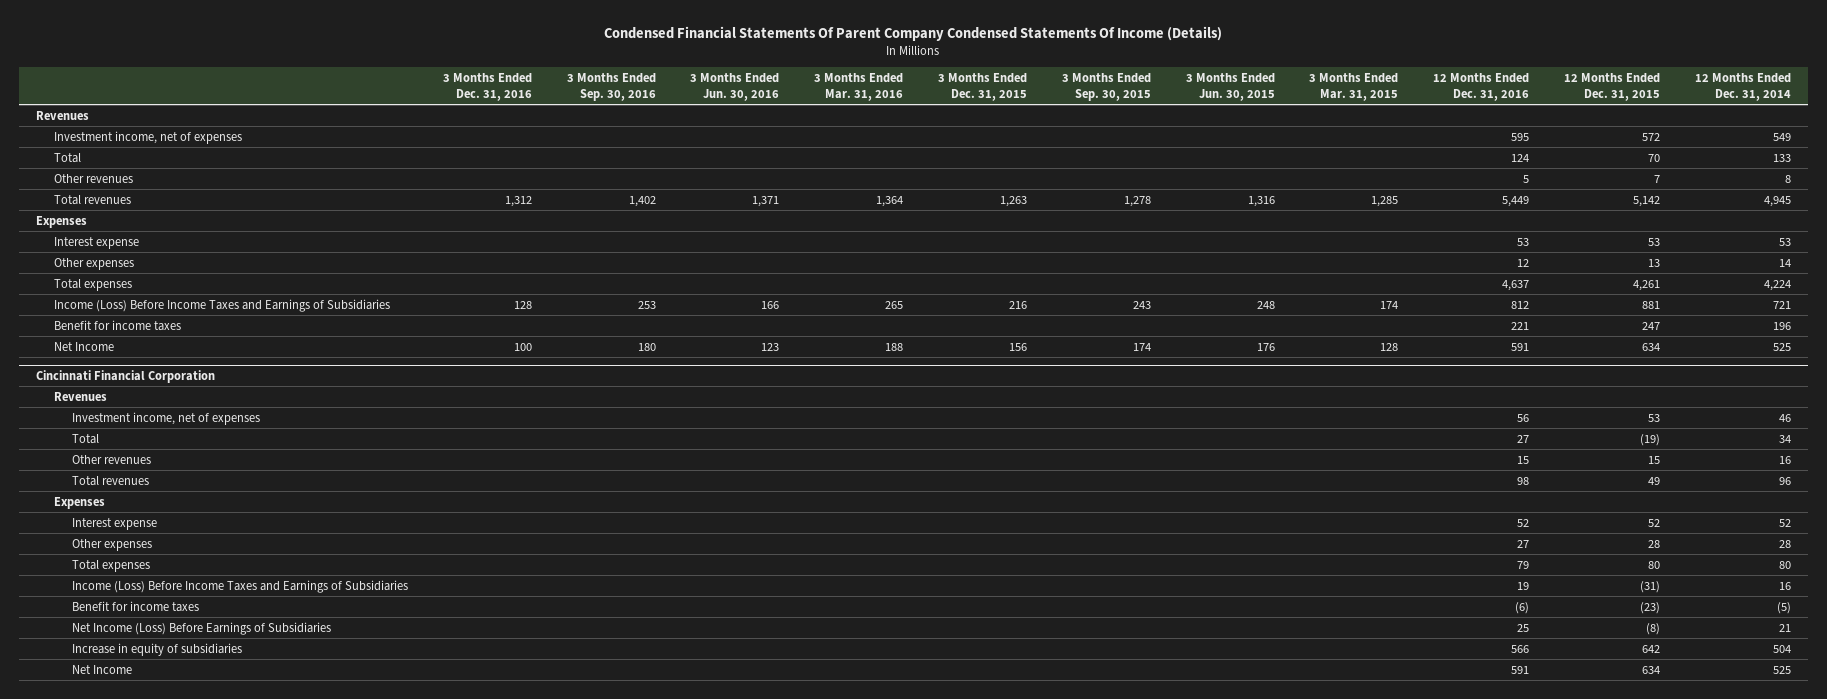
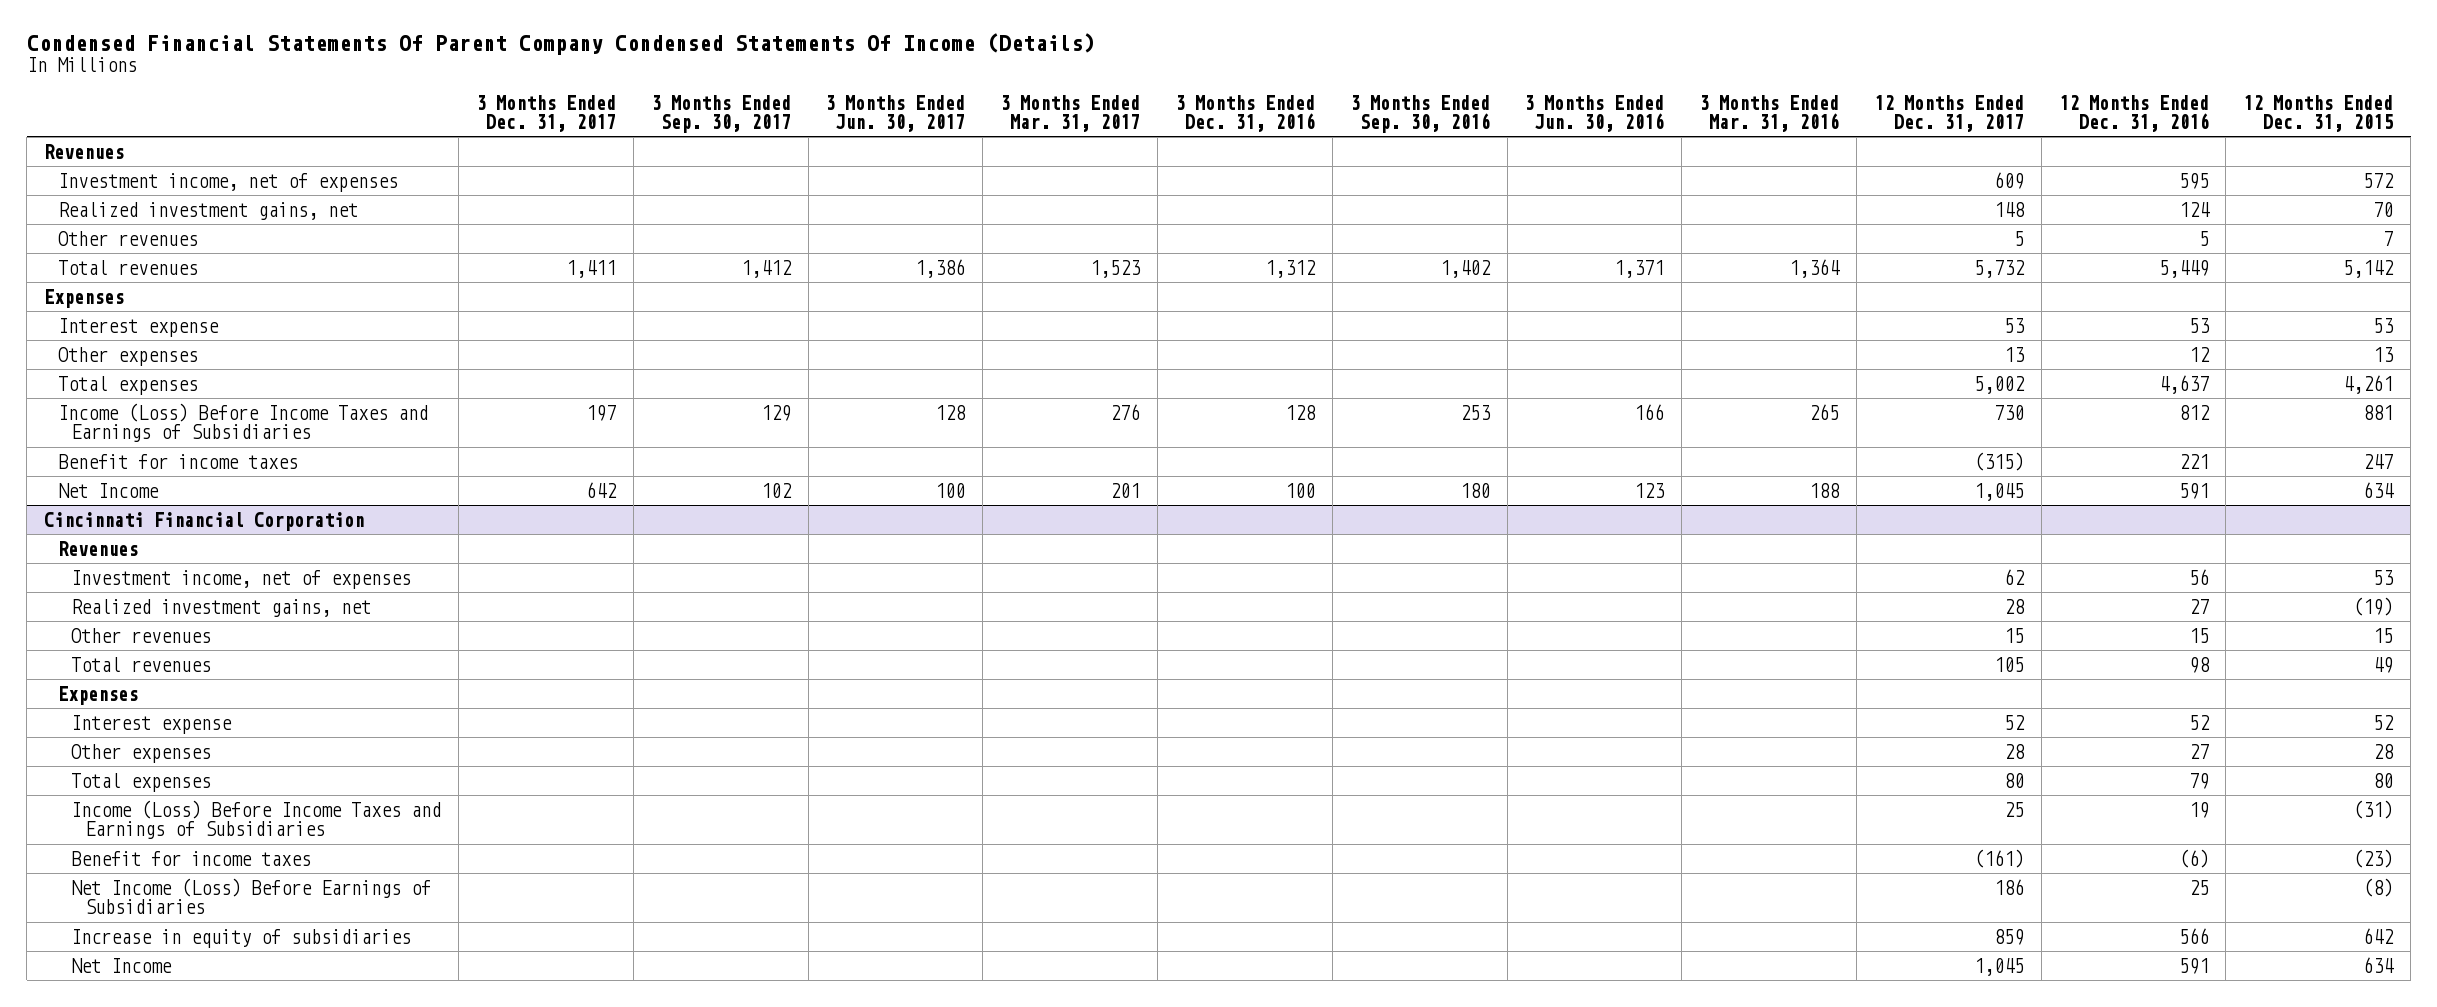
- | 3 Months Ended Dec. 31, 2016 | 3 Months Ended Sep. 30, 2016 | 3 Months Ended Jun. 30, 2016 | 3 Months Ended Mar. 31, 2016 | 3 Months Ended Dec. 31, 2015 | 3 Months Ended Sep. 30, 2015 | 3 Months Ended Jun. 30, 2015 | 3 Months Ended Mar. 31, 2015 | 12 Months Ended Dec. 31, 2016 | 12 Months Ended Dec. 31, 2015 | 12 Months Ended Dec. 31, 2014
+ | 3 Months Ended Dec. 31, 2017 | 3 Months Ended Sep. 30, 2017 | 3 Months Ended Jun. 30, 2017 | 3 Months Ended Mar. 31, 2017 | 3 Months Ended Dec. 31, 2016 | 3 Months Ended Sep. 30, 2016 | 3 Months Ended Jun. 30, 2016 | 3 Months Ended Mar. 31, 2016 | 12 Months Ended Dec. 31, 2017 | 12 Months Ended Dec. 31, 2016 | 12 Months Ended Dec. 31, 2015
- Total | | | | | | | | | 124 | 70 | 133
+ Realized investment gains, net | | | | | | | | | 148 | 124 | 70
@ Cincinnati Financial Corporation
- Total | | | | | | | | | 27 | (19) | 34
+ Realized investment gains, net | | | | | | | | | 28 | 27 | (19)

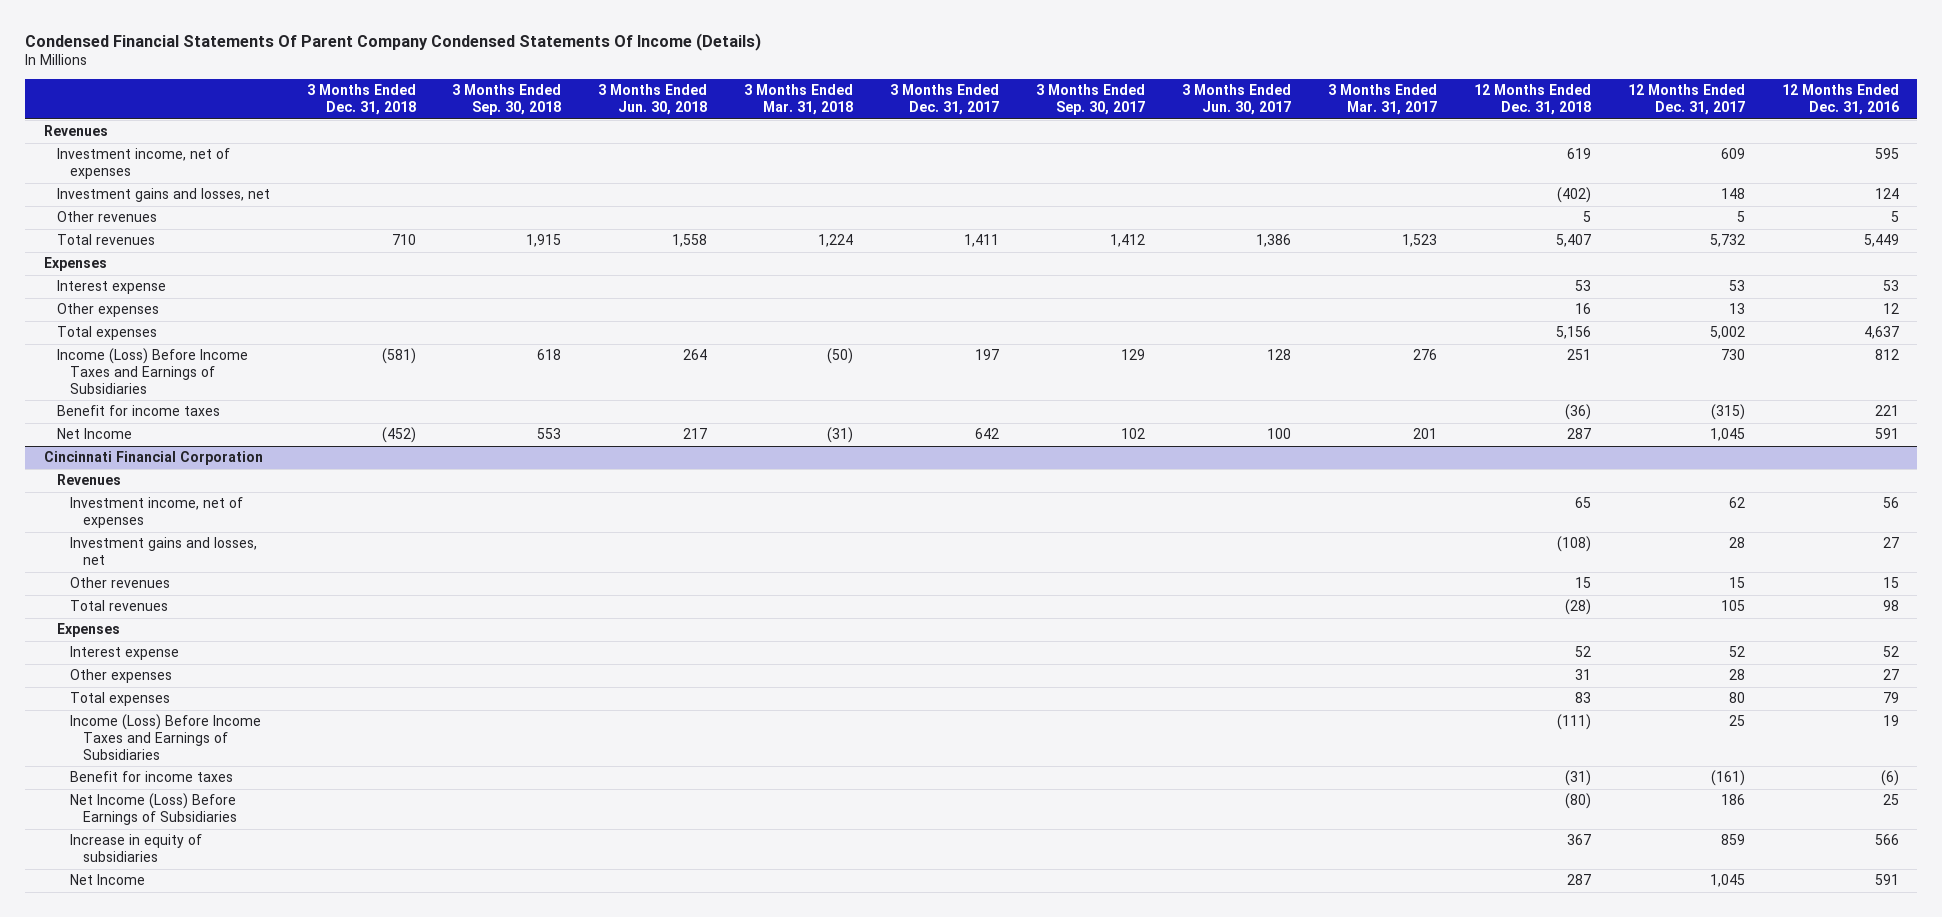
- | 3 Months Ended Dec. 31, 2017 | 3 Months Ended Sep. 30, 2017 | 3 Months Ended Jun. 30, 2017 | 3 Months Ended Mar. 31, 2017 | 3 Months Ended Dec. 31, 2016 | 3 Months Ended Sep. 30, 2016 | 3 Months Ended Jun. 30, 2016 | 3 Months Ended Mar. 31, 2016 | 12 Months Ended Dec. 31, 2017 | 12 Months Ended Dec. 31, 2016 | 12 Months Ended Dec. 31, 2015
+ | 3 Months Ended Dec. 31, 2018 | 3 Months Ended Sep. 30, 2018 | 3 Months Ended Jun. 30, 2018 | 3 Months Ended Mar. 31, 2018 | 3 Months Ended Dec. 31, 2017 | 3 Months Ended Sep. 30, 2017 | 3 Months Ended Jun. 30, 2017 | 3 Months Ended Mar. 31, 2017 | 12 Months Ended Dec. 31, 2018 | 12 Months Ended Dec. 31, 2017 | 12 Months Ended Dec. 31, 2016
- Realized investment gains, net | | | | | | | | | 148 | 124 | 70
+ Investment gains and losses, net | | | | | | | | | (402) | 148 | 124
@ Cincinnati Financial Corporation
- Realized investment gains, net | | | | | | | | | 28 | 27 | (19)
+ Investment gains and losses, net | | | | | | | | | (108) | 28 | 27

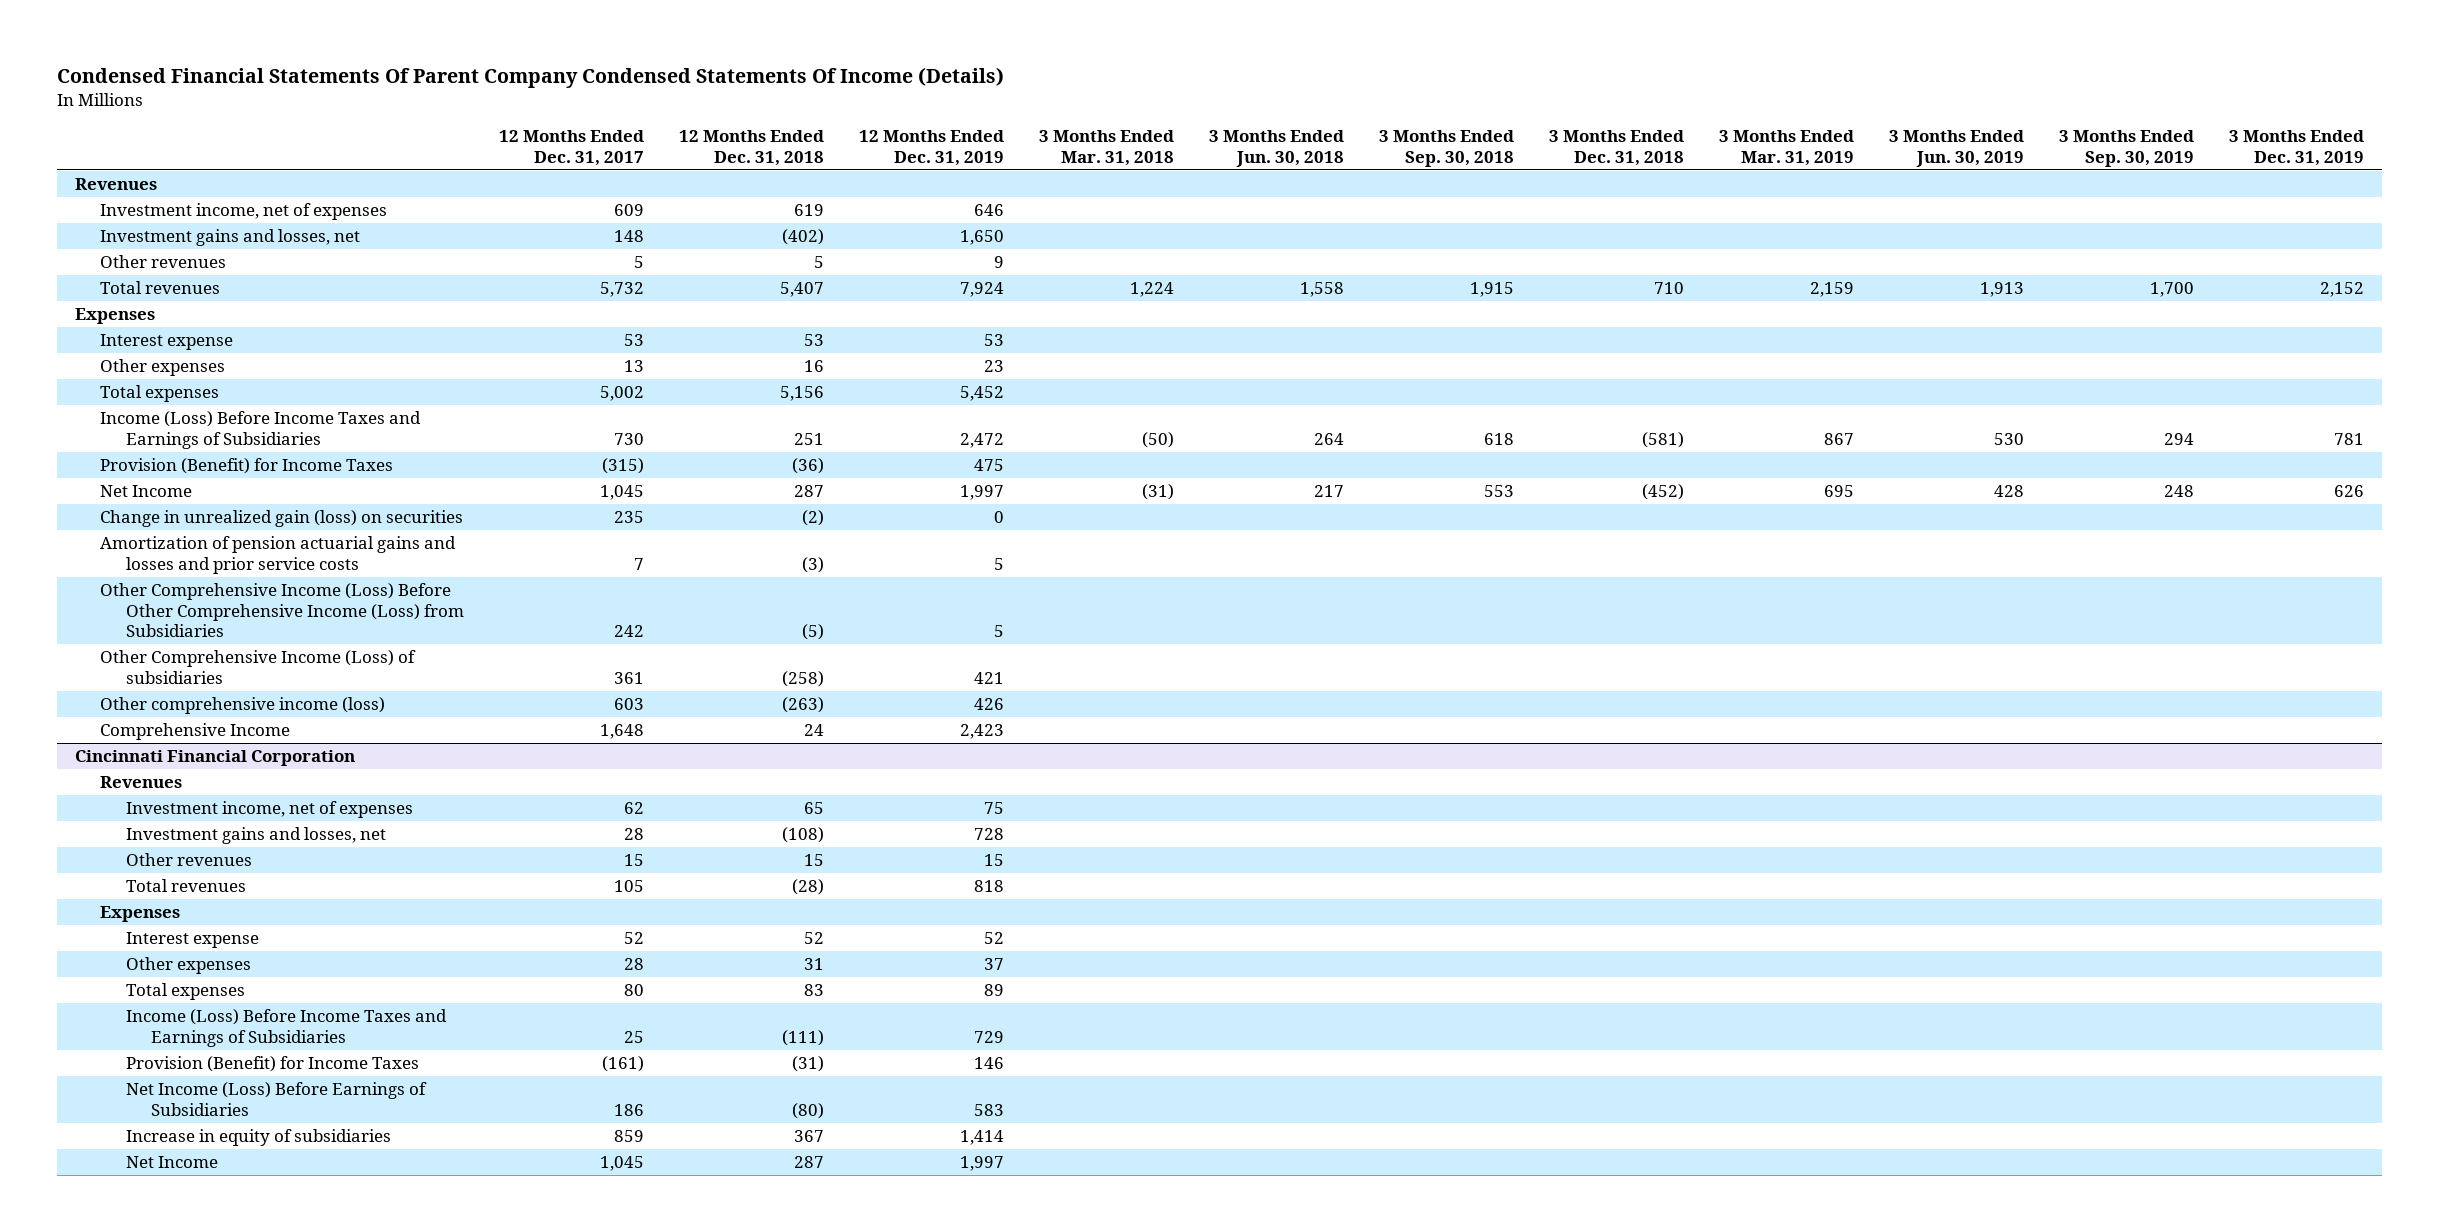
- | 3 Months Ended Dec. 31, 2018 | 3 Months Ended Sep. 30, 2018 | 3 Months Ended Jun. 30, 2018 | 3 Months Ended Mar. 31, 2018 | 3 Months Ended Dec. 31, 2017 | 3 Months Ended Sep. 30, 2017 | 3 Months Ended Jun. 30, 2017 | 3 Months Ended Mar. 31, 2017 | 12 Months Ended Dec. 31, 2018 | 12 Months Ended Dec. 31, 2017 | 12 Months Ended Dec. 31, 2016
+ | 12 Months Ended Dec. 31, 2017 | 12 Months Ended Dec. 31, 2018 | 12 Months Ended Dec. 31, 2019 | 3 Months Ended Mar. 31, 2018 | 3 Months Ended Jun. 30, 2018 | 3 Months Ended Sep. 30, 2018 | 3 Months Ended Dec. 31, 2018 | 3 Months Ended Mar. 31, 2019 | 3 Months Ended Jun. 30, 2019 | 3 Months Ended Sep. 30, 2019 | 3 Months Ended Dec. 31, 2019
- Benefit for income taxes | | | | | | | | | (36) | (315) | 221
+ Provision (Benefit) for Income Taxes | (315) | (36) | 475 | | | | | | | |
+ Change in unrealized gain (loss) on securities | 235 | (2) | 0 | | | | | | | |
+ Amortization of pension actuarial gains and losses and prior service costs | 7 | (3) | 5 | | | | | | | |
+ Other Comprehensive Income (Loss) Before Other Comprehensive Income (Loss) from Subsidiaries | 242 | (5) | 5 | | | | | | | |
+ Other Comprehensive Income (Loss) of subsidiaries | 361 | (258) | 421 | | | | | | | |
+ Other comprehensive income (loss) | 603 | (263) | 426 | | | | | | | |
+ Comprehensive Income | 1,648 | 24 | 2,423 | | | | | | | |
@ Cincinnati Financial Corporation
- Benefit for income taxes | | | | | | | | | (31) | (161) | (6)
+ Provision (Benefit) for Income Taxes | (161) | (31) | 146 | | | | | | | |

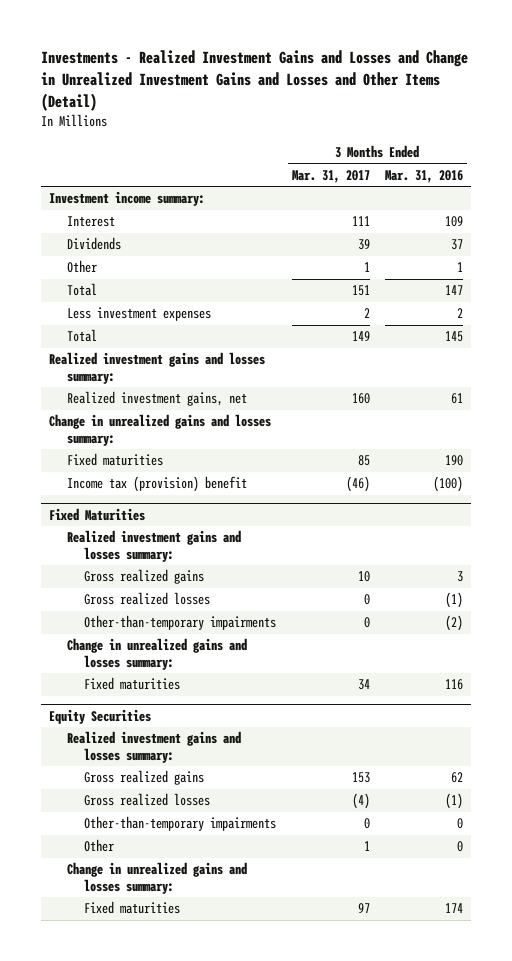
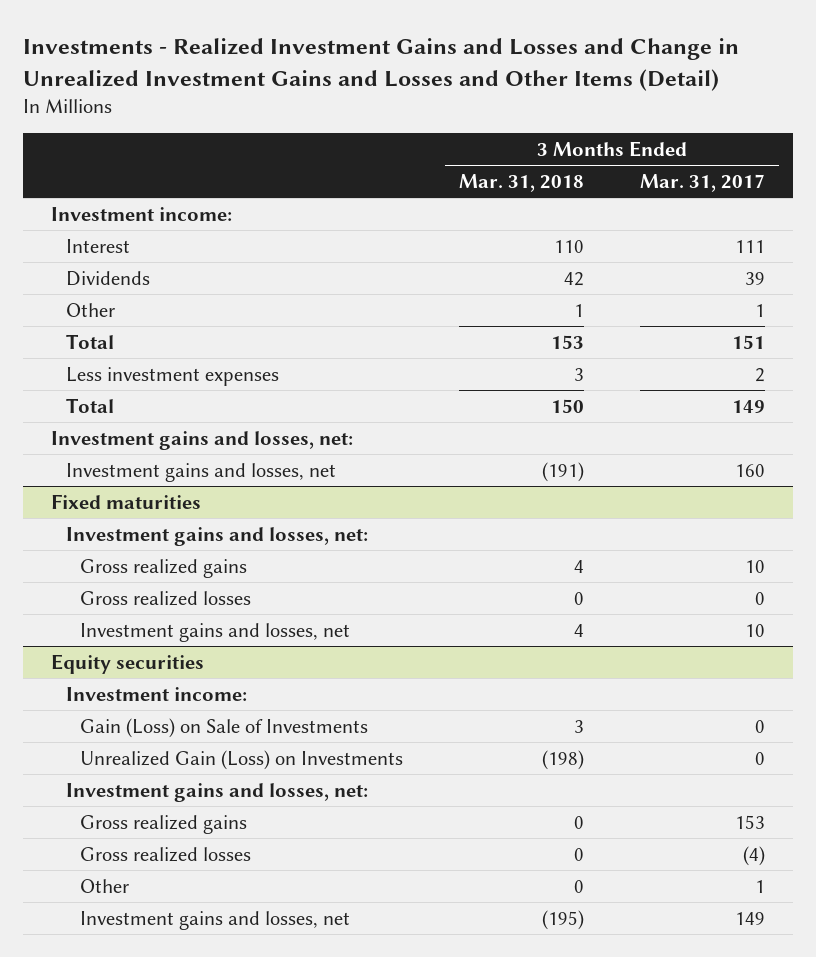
- | 3 Months Ended Mar. 31, 2017 | 3 Months Ended Mar. 31, 2016
+ | 3 Months Ended Mar. 31, 2018 | 3 Months Ended Mar. 31, 2017
- Investment income summary:
+ Investment income:
- Realized investment gains and losses summary:
- Realized investment gains, net | 160 | 61
- Change in unrealized gains and losses summary:
- Fixed maturities | 85 | 190
- Income tax (provision) benefit | (46) | (100)
- Fixed Maturities
- Realized investment gains and losses summary:
+ Investment gains and losses, net:
+ Investment gains and losses, net | (191) | 160
+ Fixed maturities
+ Investment gains and losses, net:
- Other-than-temporary impairments | 0 | (2)
- Change in unrealized gains and losses summary:
- Fixed maturities | 34 | 116
- Equity Securities
- Realized investment gains and losses summary:
+ Investment gains and losses, net | 4 | 10
+ Equity securities
+ Investment income:
+ Gain (Loss) on Sale of Investments | 3 | 0
+ Unrealized Gain (Loss) on Investments | (198) | 0
+ Investment gains and losses, net:
- Other-than-temporary impairments | 0 | 0
- Change in unrealized gains and losses summary:
- Fixed maturities | 97 | 174
+ Investment gains and losses, net | (195) | 149

